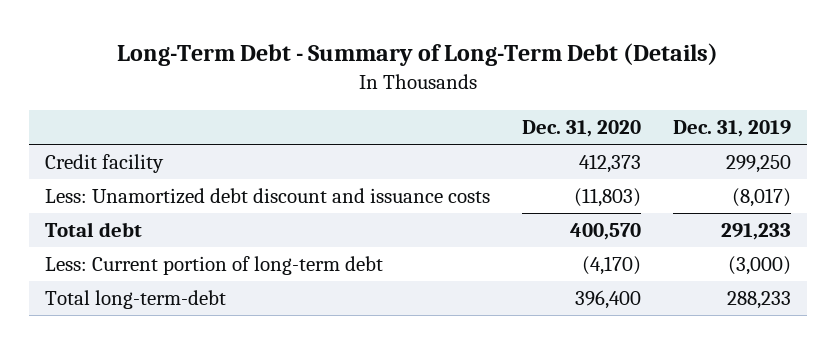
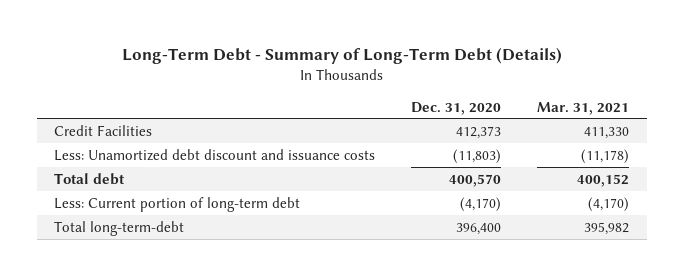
- | Dec. 31, 2020 | Dec. 31, 2019
+ | Dec. 31, 2020 | Mar. 31, 2021
- Credit facility | 412,373 | 299,250
+ Credit Facilities | 412,373 | 411,330

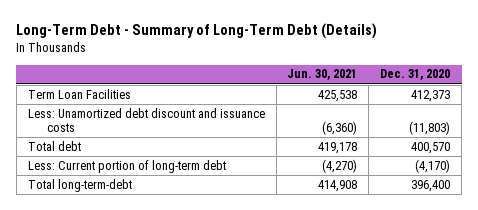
- | Dec. 31, 2020 | Mar. 31, 2021
+ | Jun. 30, 2021 | Dec. 31, 2020
- Credit Facilities | 412,373 | 411,330
+ Term Loan Facilities | 425,538 | 412,373

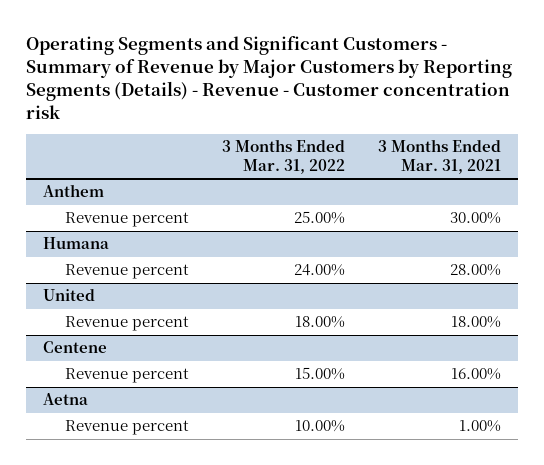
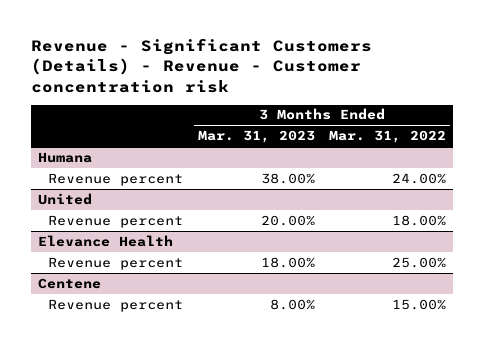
- Operating Segments and Significant Customers - Summary of Revenue by Major Customers by Reporting Segments (Details) - Revenue - Customer concentration risk
+ Revenue - Significant Customers (Details) - Revenue - Customer concentration risk
- | 3 Months Ended Mar. 31, 2022 | 3 Months Ended Mar. 31, 2021
+ | 3 Months Ended Mar. 31, 2023 | 3 Months Ended Mar. 31, 2022
- Anthem
- Revenue percent | 25.00% | 30.00%
+ Elevance Health
+ Revenue percent | 18.00% | 25.00%
- Aetna
- Revenue percent | 10.00% | 1.00%

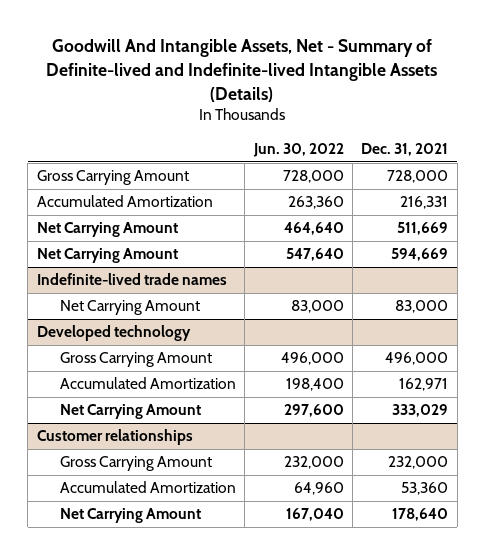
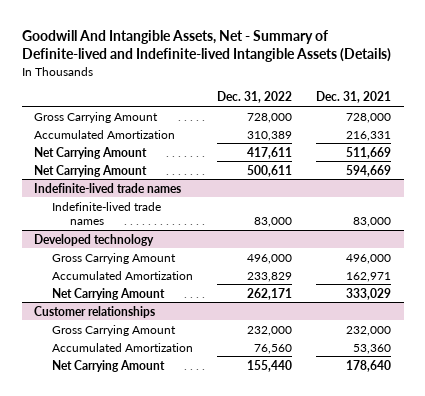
- | Jun. 30, 2022 | Dec. 31, 2021
+ | Dec. 31, 2022 | Dec. 31, 2021
@ Indefinite-lived trade names
- Net Carrying Amount | 83,000 | 83,000
+ Indefinite-lived trade names | 83,000 | 83,000

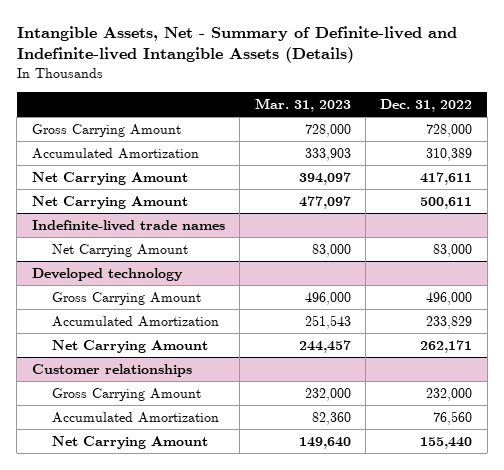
- Goodwill And Intangible Assets, Net - Summary of Definite-lived and Indefinite-lived Intangible Assets (Details)
+ Intangible Assets, Net - Summary of Definite-lived and Indefinite-lived Intangible Assets (Details)
- | Dec. 31, 2022 | Dec. 31, 2021
+ | Mar. 31, 2023 | Dec. 31, 2022
@ Indefinite-lived trade names
- Indefinite-lived trade names | 83,000 | 83,000
+ Net Carrying Amount | 83,000 | 83,000

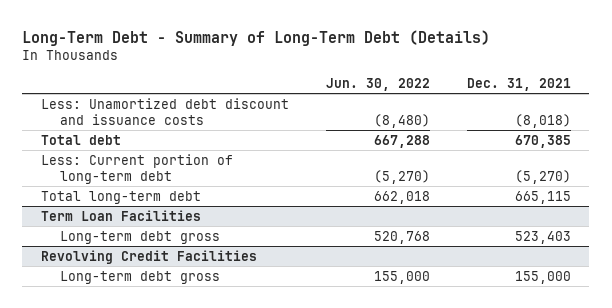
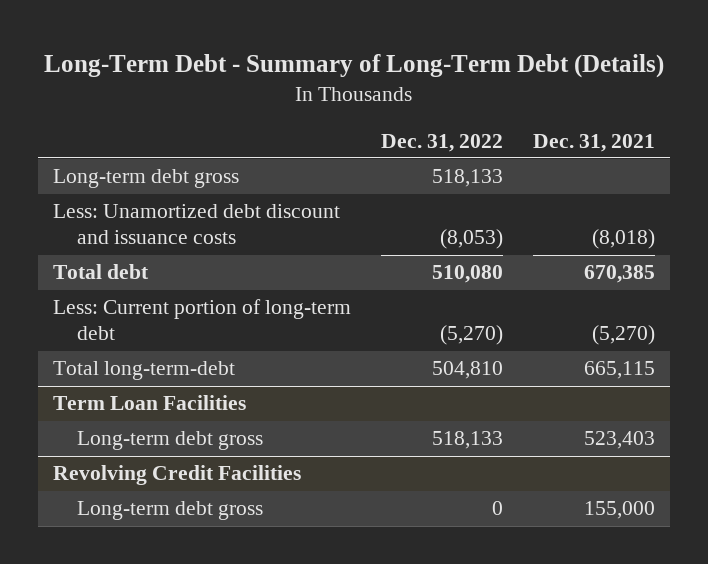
- | Jun. 30, 2022 | Dec. 31, 2021
+ | Dec. 31, 2022 | Dec. 31, 2021
+ Long-term debt gross | 518,133 |
- Total long-term debt | 662,018 | 665,115
+ Total long-term-debt | 504,810 | 665,115

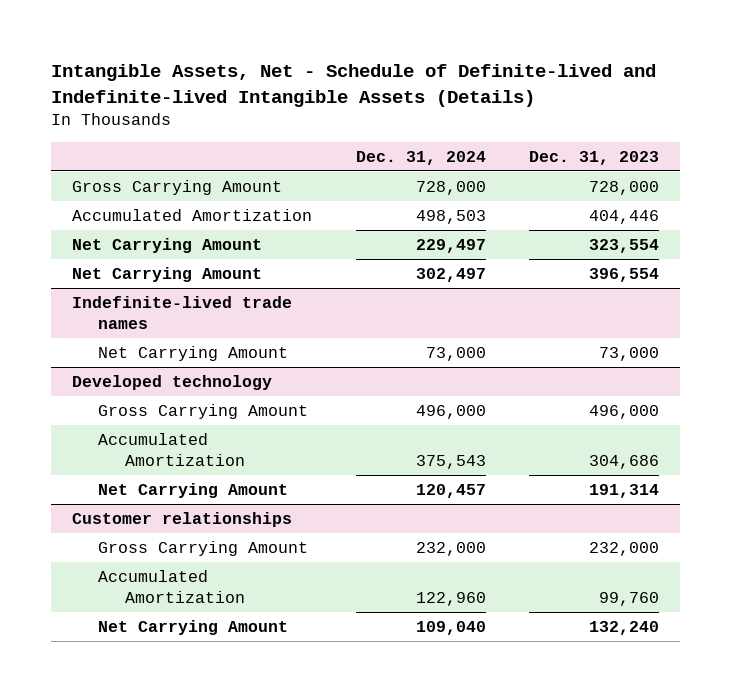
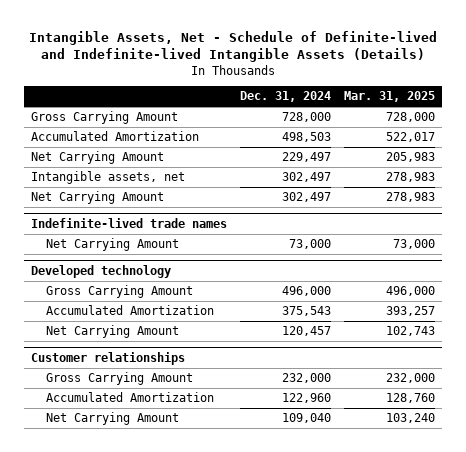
- | Dec. 31, 2024 | Dec. 31, 2023
+ | Dec. 31, 2024 | Mar. 31, 2025
+ Intangible assets, net | 302,497 | 278,983

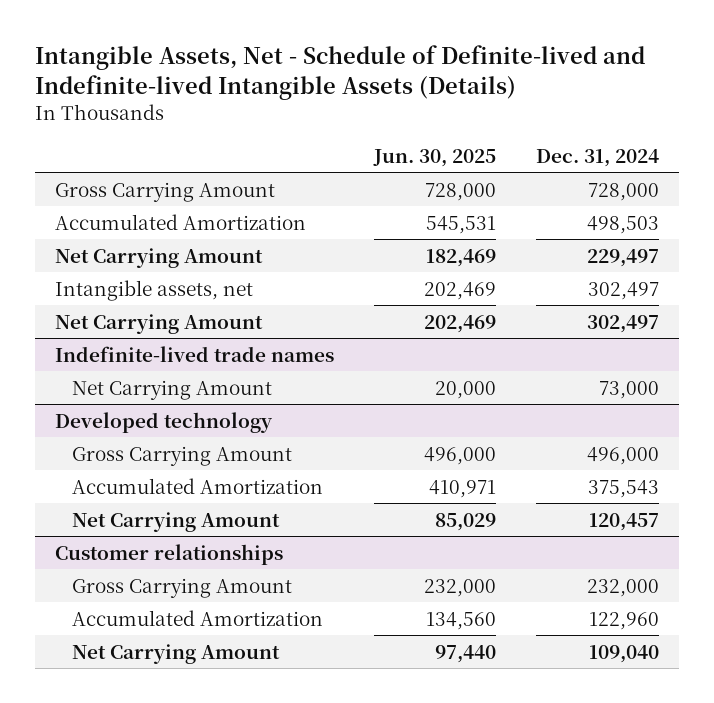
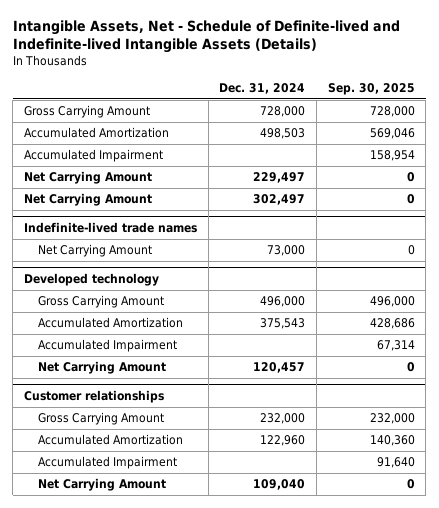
- | Jun. 30, 2025 | Dec. 31, 2024
+ | Dec. 31, 2024 | Sep. 30, 2025
+ Accumulated Impairment | | 158,954
- Intangible assets, net | 202,469 | 302,497
@ Developed technology
+ Accumulated Impairment | | 67,314
@ Customer relationships
+ Accumulated Impairment | | 91,640

